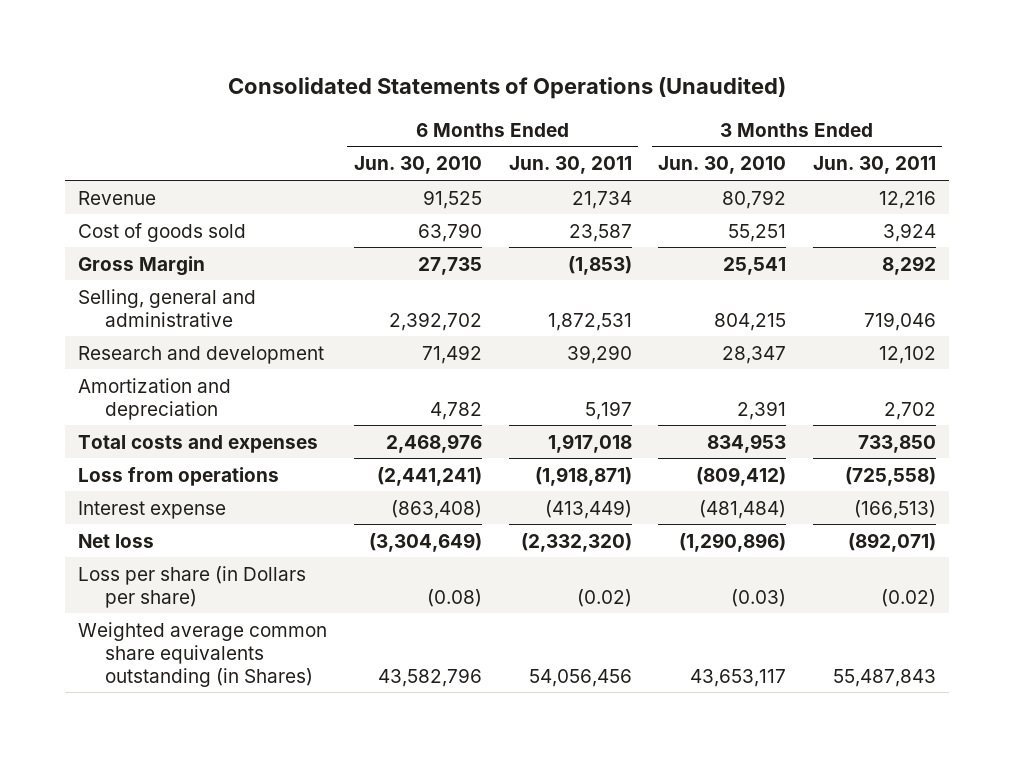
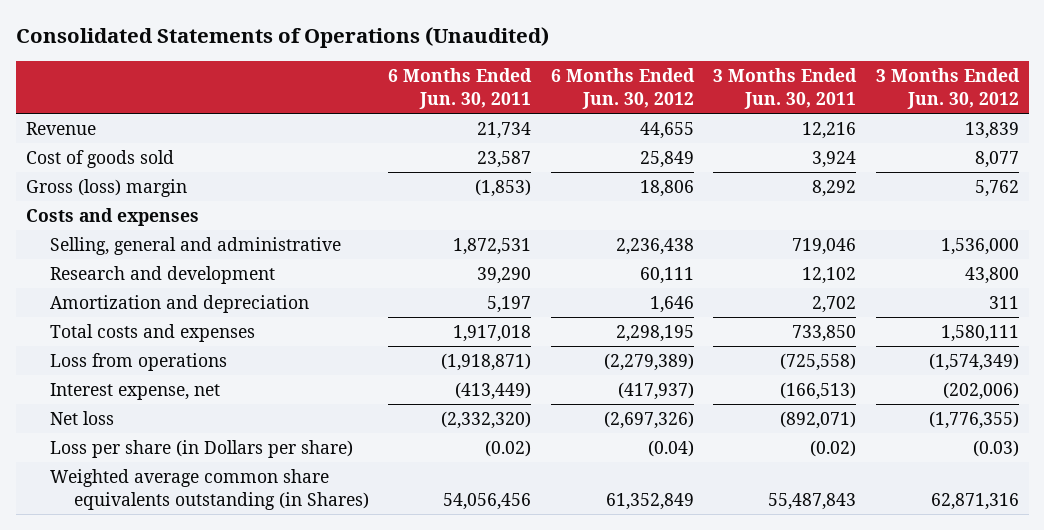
- | 6 Months Ended Jun. 30, 2010 | 6 Months Ended Jun. 30, 2011 | 3 Months Ended Jun. 30, 2010 | 3 Months Ended Jun. 30, 2011
+ | 6 Months Ended Jun. 30, 2011 | 6 Months Ended Jun. 30, 2012 | 3 Months Ended Jun. 30, 2011 | 3 Months Ended Jun. 30, 2012
- Gross Margin | 27,735 | (1,853) | 25,541 | 8,292
+ Gross (loss) margin | (1,853) | 18,806 | 8,292 | 5,762
+ Costs and expenses
- Interest expense | (863,408) | (413,449) | (481,484) | (166,513)
+ Interest expense, net | (413,449) | (417,937) | (166,513) | (202,006)

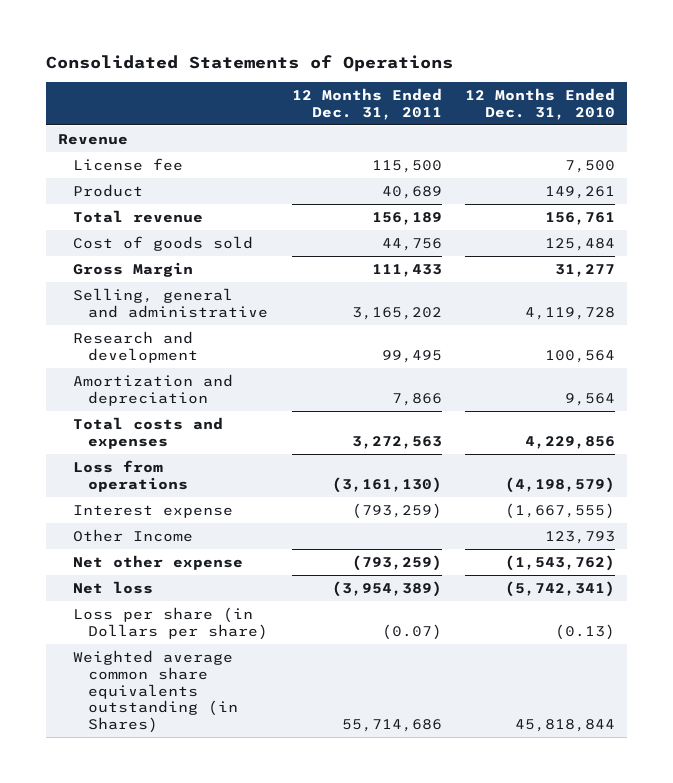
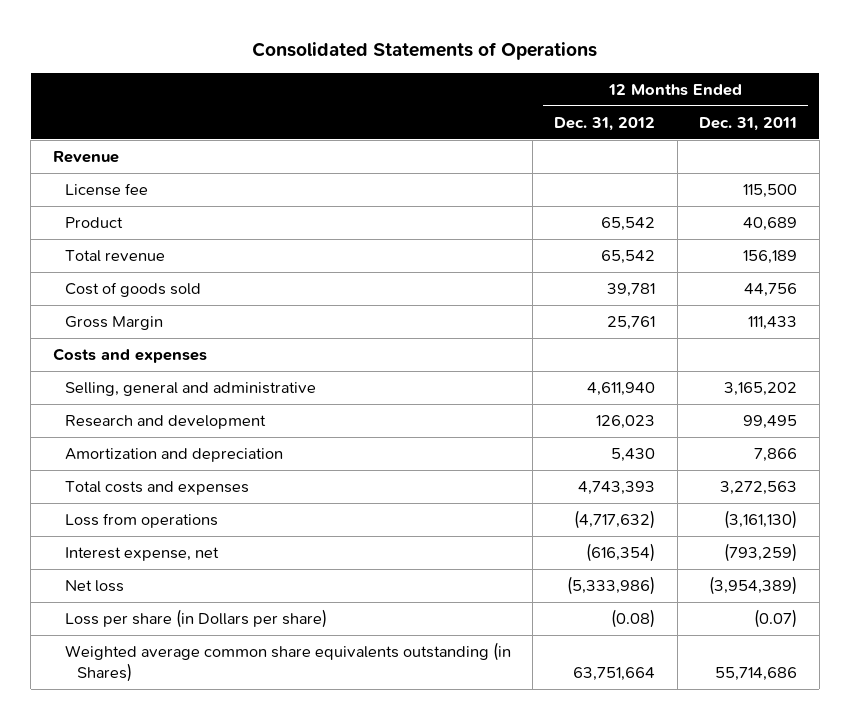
- | 12 Months Ended Dec. 31, 2011 | 12 Months Ended Dec. 31, 2010
+ | 12 Months Ended Dec. 31, 2012 | 12 Months Ended Dec. 31, 2011
+ Costs and expenses
- Interest expense | (793,259) | (1,667,555)
- Other Income | | 123,793
- Net other expense | (793,259) | (1,543,762)
+ Interest expense, net | (616,354) | (793,259)

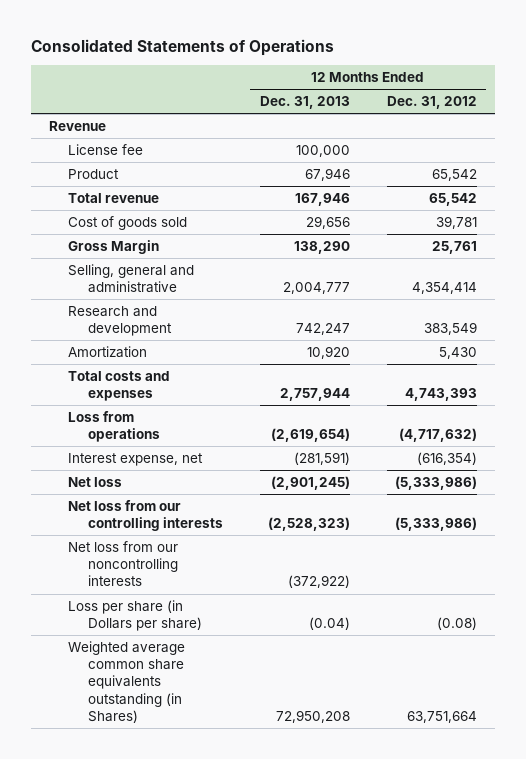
- | 12 Months Ended Dec. 31, 2012 | 12 Months Ended Dec. 31, 2011
+ | 12 Months Ended Dec. 31, 2013 | 12 Months Ended Dec. 31, 2012
- Costs and expenses
- Selling, general and administrative | 4,611,940 | 3,165,202
- Research and development | 126,023 | 99,495
- Amortization and depreciation | 5,430 | 7,866
+ Selling, general and administrative | 2,004,777 | 4,354,414
+ Research and development | 742,247 | 383,549
+ Amortization | 10,920 | 5,430
+ Net loss from our controlling interests | (2,528,323) | (5,333,986)
+ Net loss from our noncontrolling interests | (372,922) |

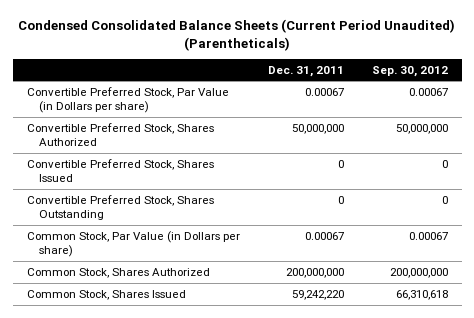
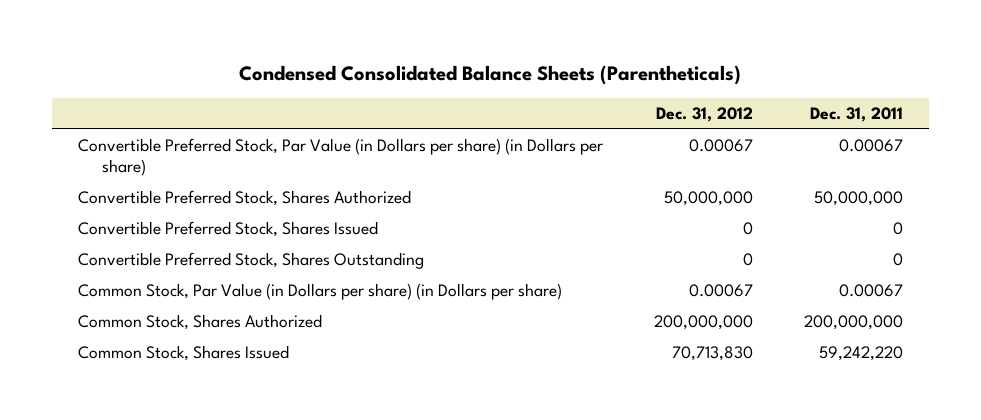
- Condensed Consolidated Balance Sheets (Current Period Unaudited) (Parentheticals)
+ Condensed Consolidated Balance Sheets (Parentheticals)
- | Dec. 31, 2011 | Sep. 30, 2012
+ | Dec. 31, 2012 | Dec. 31, 2011
- Convertible Preferred Stock, Par Value (in Dollars per share) | 0.00067 | 0.00067
+ Convertible Preferred Stock, Par Value (in Dollars per share) (in Dollars per share) | 0.00067 | 0.00067
- Common Stock, Par Value (in Dollars per share) | 0.00067 | 0.00067
+ Common Stock, Par Value (in Dollars per share) (in Dollars per share) | 0.00067 | 0.00067

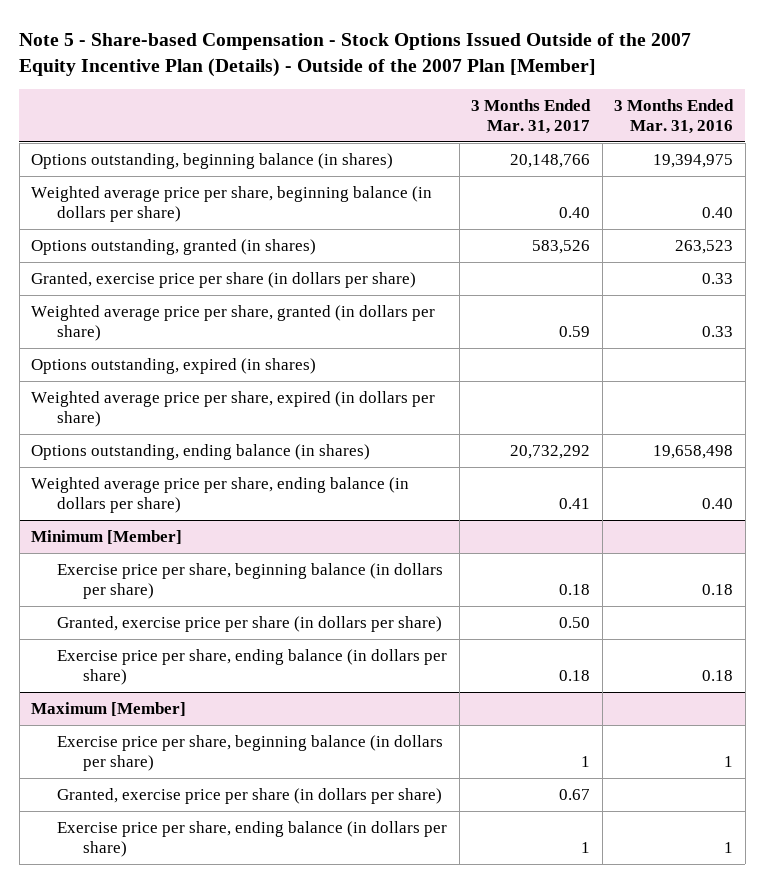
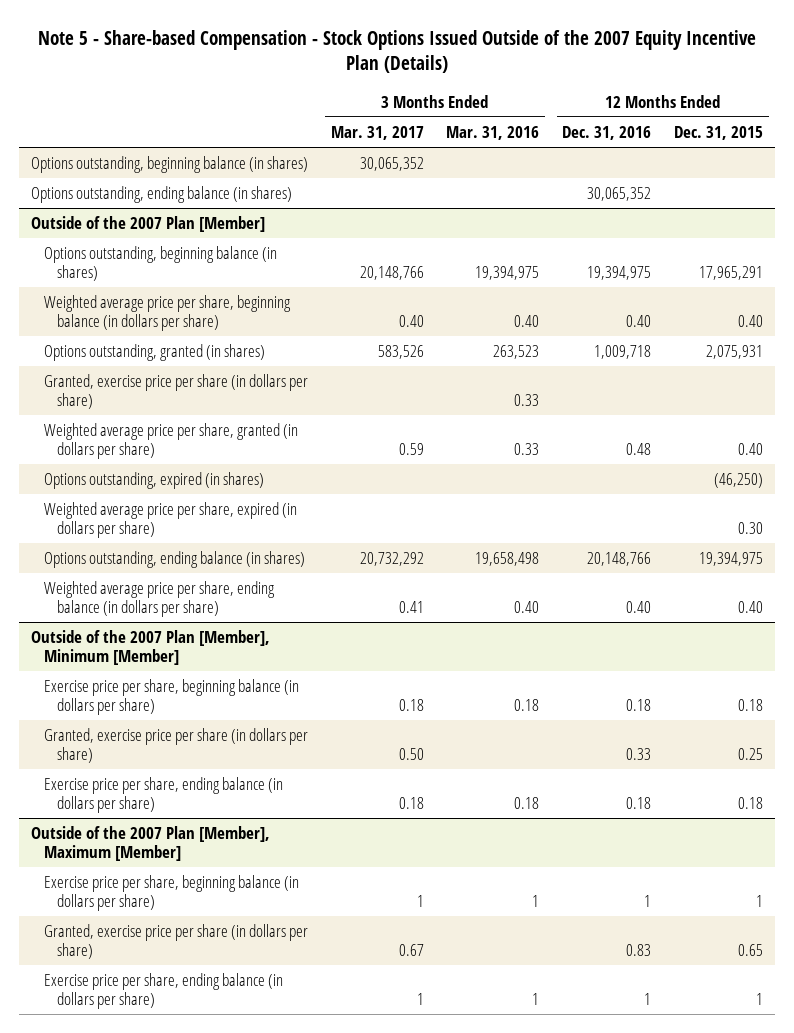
- Note 5 - Share-based Compensation - Stock Options Issued Outside of the 2007 Equity Incentive Plan (Details) - Outside of the 2007 Plan [Member]
+ Note 5 - Share-based Compensation - Stock Options Issued Outside of the 2007 Equity Incentive Plan (Details)
- | 3 Months Ended Mar. 31, 2017 | 3 Months Ended Mar. 31, 2016
+ | 3 Months Ended Mar. 31, 2017 | 3 Months Ended Mar. 31, 2016 | 12 Months Ended Dec. 31, 2016 | 12 Months Ended Dec. 31, 2015
+ Options outstanding, beginning balance (in shares) | 30,065,352 | | |
+ Options outstanding, ending balance (in shares) | | | 30,065,352 |
+ Outside of the 2007 Plan [Member]
- Minimum [Member]
+ Outside of the 2007 Plan [Member], Minimum [Member]
- Maximum [Member]
+ Outside of the 2007 Plan [Member], Maximum [Member]

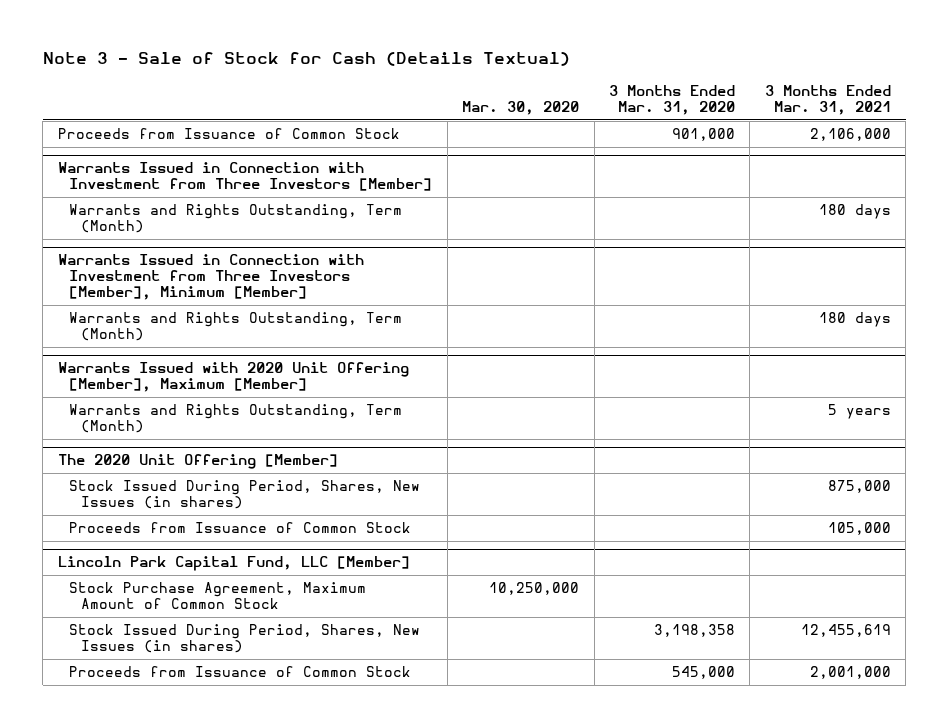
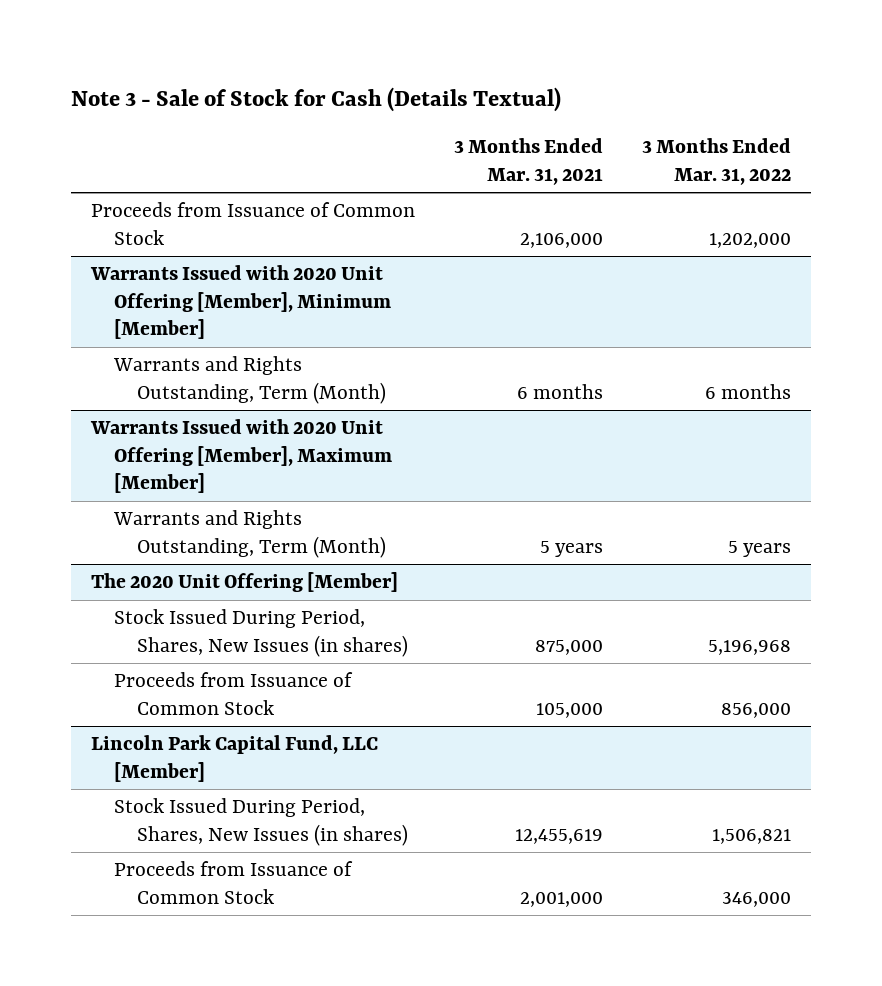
- | Mar. 30, 2020 | 3 Months Ended Mar. 31, 2020 | 3 Months Ended Mar. 31, 2021
+ | 3 Months Ended Mar. 31, 2021 | 3 Months Ended Mar. 31, 2022
- Warrants Issued in Connection with Investment from Three Investors [Member]
- Warrants and Rights Outstanding, Term (Month) | | | 180 days
- Warrants Issued in Connection with Investment from Three Investors [Member], Minimum [Member]
- Warrants and Rights Outstanding, Term (Month) | | | 180 days
+ Warrants Issued with 2020 Unit Offering [Member], Minimum [Member]
+ Warrants and Rights Outstanding, Term (Month) | 6 months | 6 months
@ Lincoln Park Capital Fund, LLC [Member]
- Stock Purchase Agreement, Maximum Amount of Common Stock | 10,250,000 | |

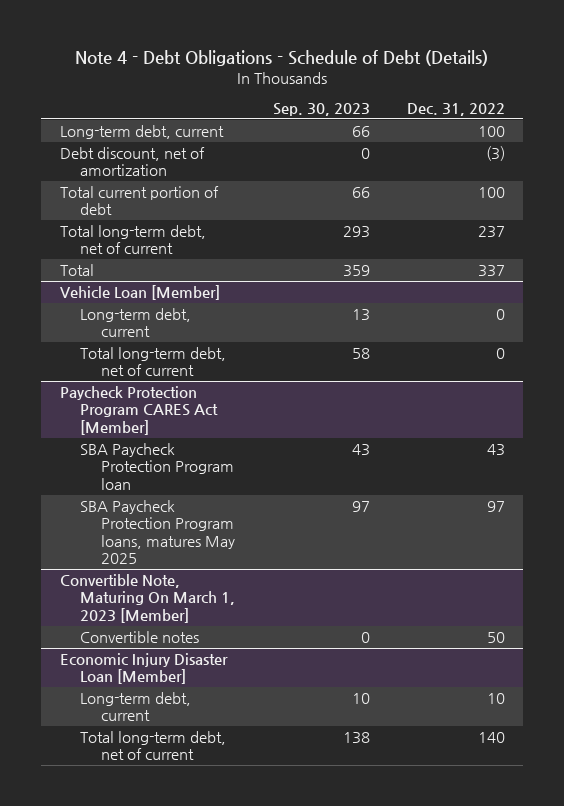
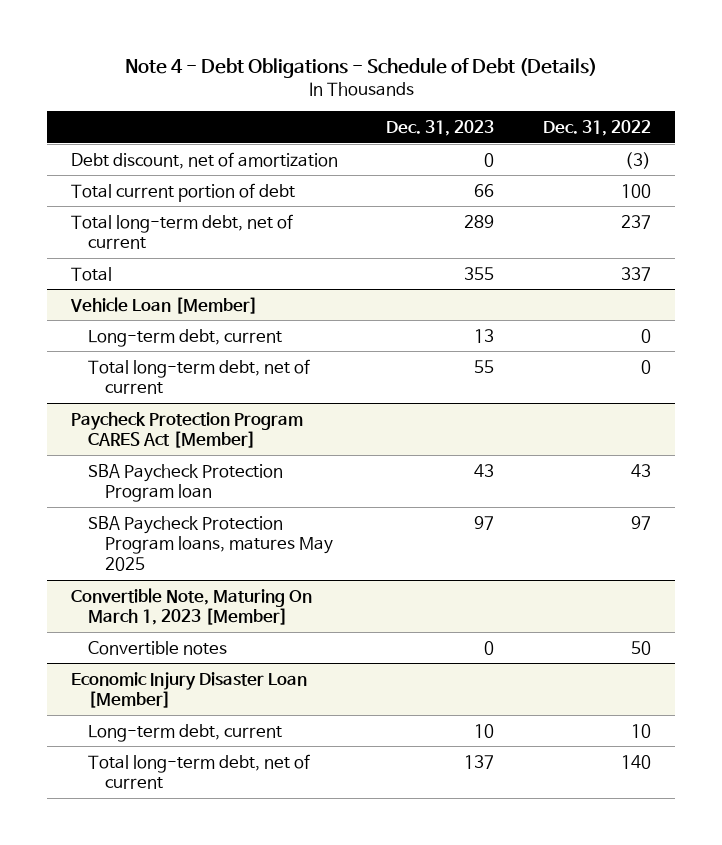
- | Sep. 30, 2023 | Dec. 31, 2022
+ | Dec. 31, 2023 | Dec. 31, 2022
- Long-term debt, current | 66 | 100

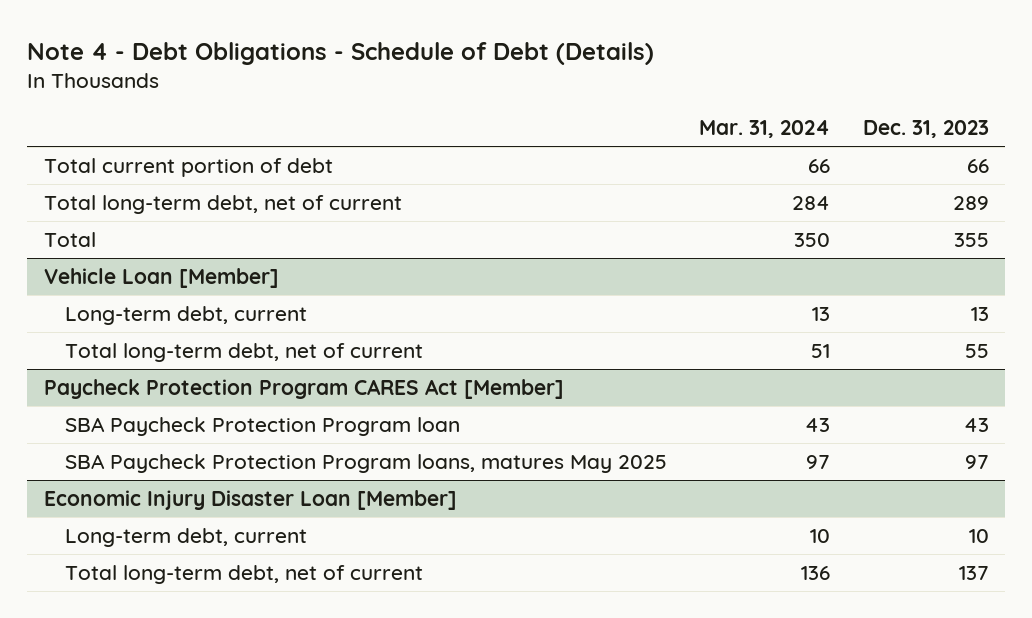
- | Dec. 31, 2023 | Dec. 31, 2022
+ | Mar. 31, 2024 | Dec. 31, 2023
- Debt discount, net of amortization | 0 | (3)
- Convertible Note, Maturing On March 1, 2023 [Member]
- Convertible notes | 0 | 50

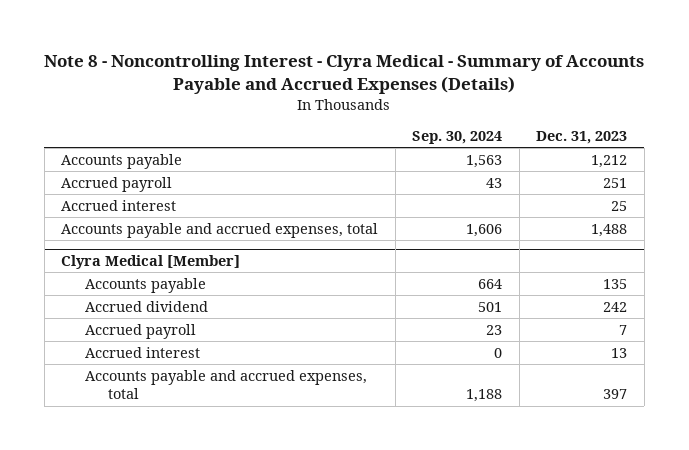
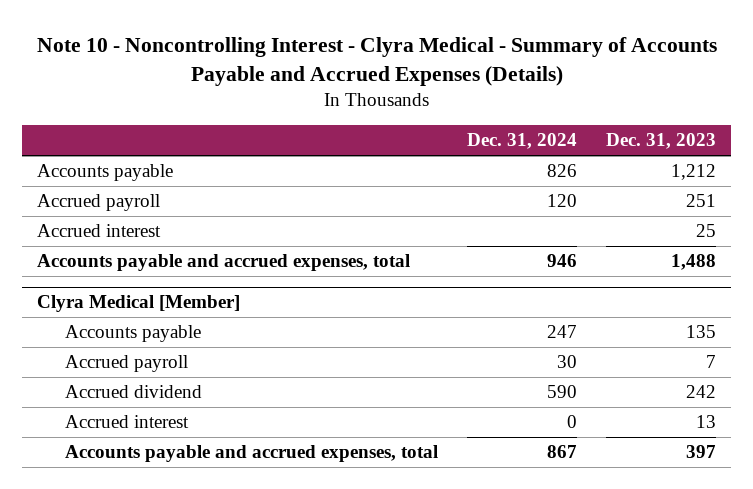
- Note 8 - Noncontrolling Interest - Clyra Medical - Summary of Accounts Payable and Accrued Expenses (Details)
+ Note 10 - Noncontrolling Interest - Clyra Medical - Summary of Accounts Payable and Accrued Expenses (Details)
- | Sep. 30, 2024 | Dec. 31, 2023
+ | Dec. 31, 2024 | Dec. 31, 2023
@ Clyra Medical [Member]
moved down: Accrued dividend | 590 | 242

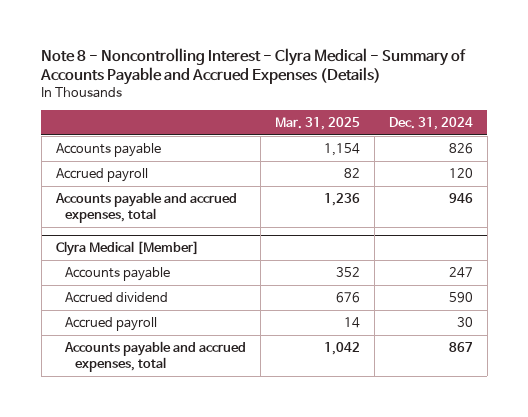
- Note 10 - Noncontrolling Interest - Clyra Medical - Summary of Accounts Payable and Accrued Expenses (Details)
+ Note 8 - Noncontrolling Interest - Clyra Medical - Summary of Accounts Payable and Accrued Expenses (Details)
- | Dec. 31, 2024 | Dec. 31, 2023
+ | Mar. 31, 2025 | Dec. 31, 2024
- Accrued interest | | 25
@ Clyra Medical [Member]
- Accrued interest | 0 | 13
moved down: Accrued payroll | 14 | 30

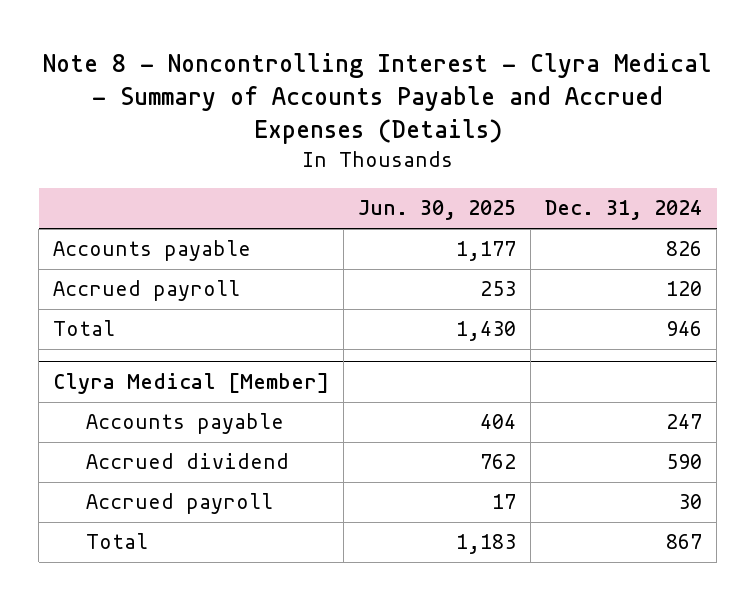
- | Mar. 31, 2025 | Dec. 31, 2024
+ | Jun. 30, 2025 | Dec. 31, 2024
- Accounts payable and accrued expenses, total | 1,236 | 946
+ Total | 1,430 | 946
@ Clyra Medical [Member]
- Accounts payable and accrued expenses, total | 1,042 | 867
+ Total | 1,183 | 867

